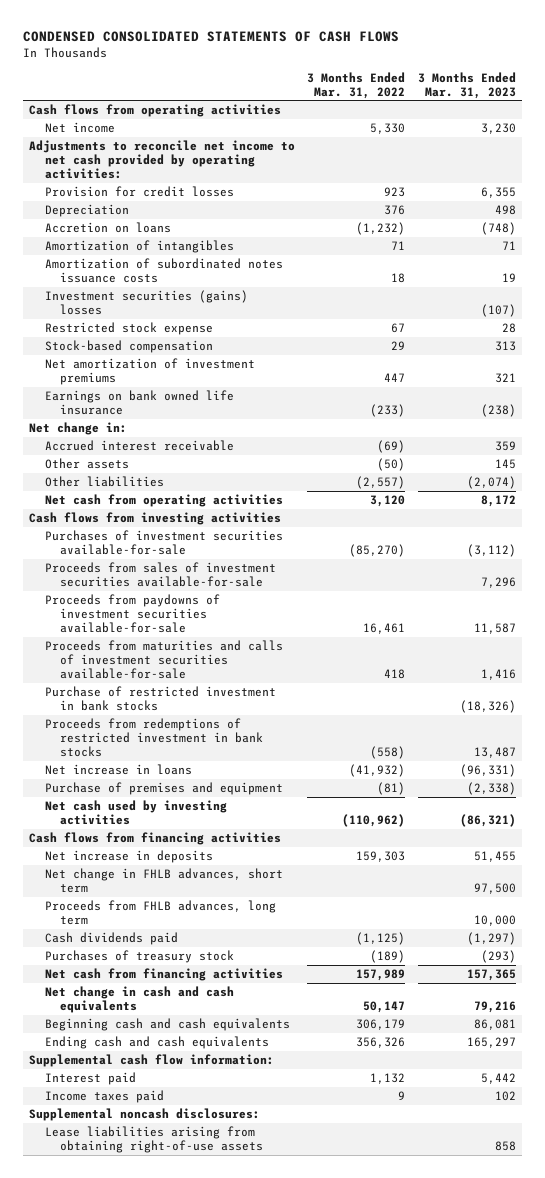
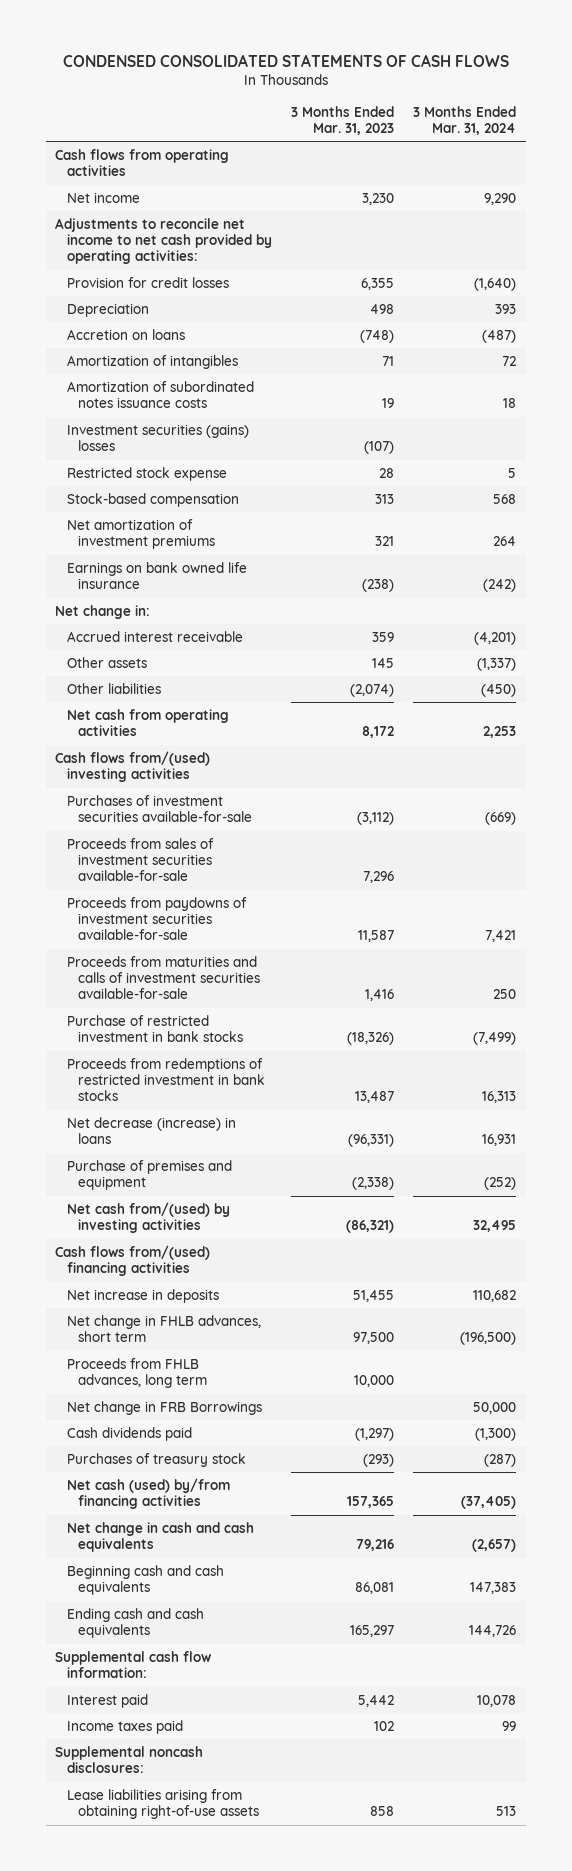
- | 3 Months Ended Mar. 31, 2022 | 3 Months Ended Mar. 31, 2023
+ | 3 Months Ended Mar. 31, 2023 | 3 Months Ended Mar. 31, 2024
- Cash flows from investing activities
+ Cash flows from/(used) investing activities
- Net increase in loans | (41,932) | (96,331)
+ Net decrease (increase) in loans | (96,331) | 16,931
- Net cash used by investing activities | (110,962) | (86,321)
- Cash flows from financing activities
+ Net cash from/(used) by investing activities | (86,321) | 32,495
+ Cash flows from/(used) financing activities
+ Net change in FRB Borrowings | | 50,000
- Net cash from financing activities | 157,989 | 157,365
+ Net cash (used) by/from financing activities | 157,365 | (37,405)

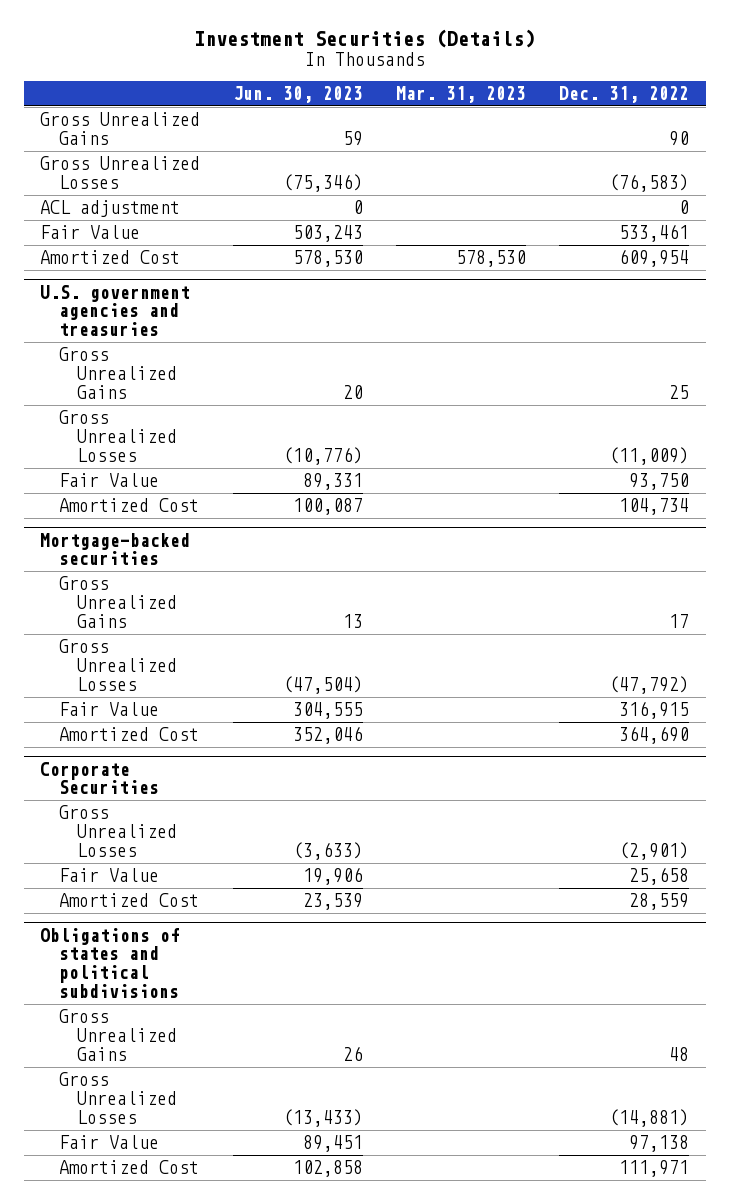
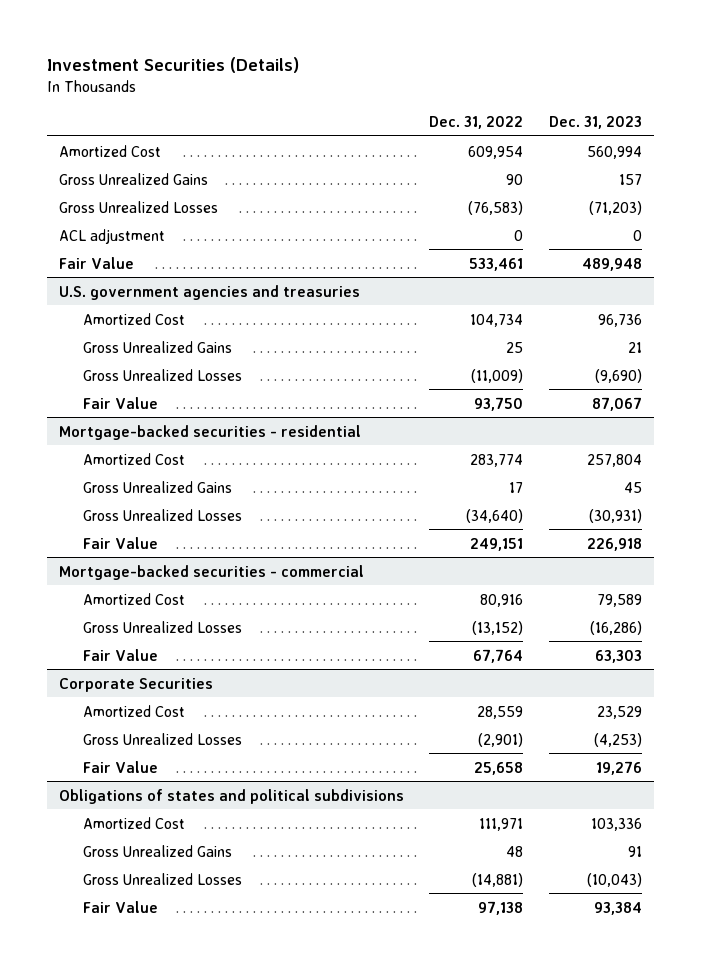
- | Jun. 30, 2023 | Mar. 31, 2023 | Dec. 31, 2022
+ | Dec. 31, 2022 | Dec. 31, 2023
moved up: Amortized Cost | 609,954 | 560,994
@ U.S. government agencies and treasuries
moved up: Amortized Cost | 104,734 | 96,736
- Mortgage-backed securities
+ Mortgage-backed securities - residential
+ Amortized Cost | 283,774 | 257,804
- Gross Unrealized Losses | (47,504) | | (47,792)
- Fair Value | 304,555 | | 316,915
- Amortized Cost | 352,046 | | 364,690
+ Gross Unrealized Losses | (34,640) | (30,931)
+ Fair Value | 249,151 | 226,918
+ Mortgage-backed securities - commercial
+ Amortized Cost | 80,916 | 79,589
+ Gross Unrealized Losses | (13,152) | (16,286)
+ Fair Value | 67,764 | 63,303
@ Corporate Securities
moved up: Amortized Cost | 28,559 | 23,529
@ Obligations of states and political subdivisions
moved up: Amortized Cost | 111,971 | 103,336

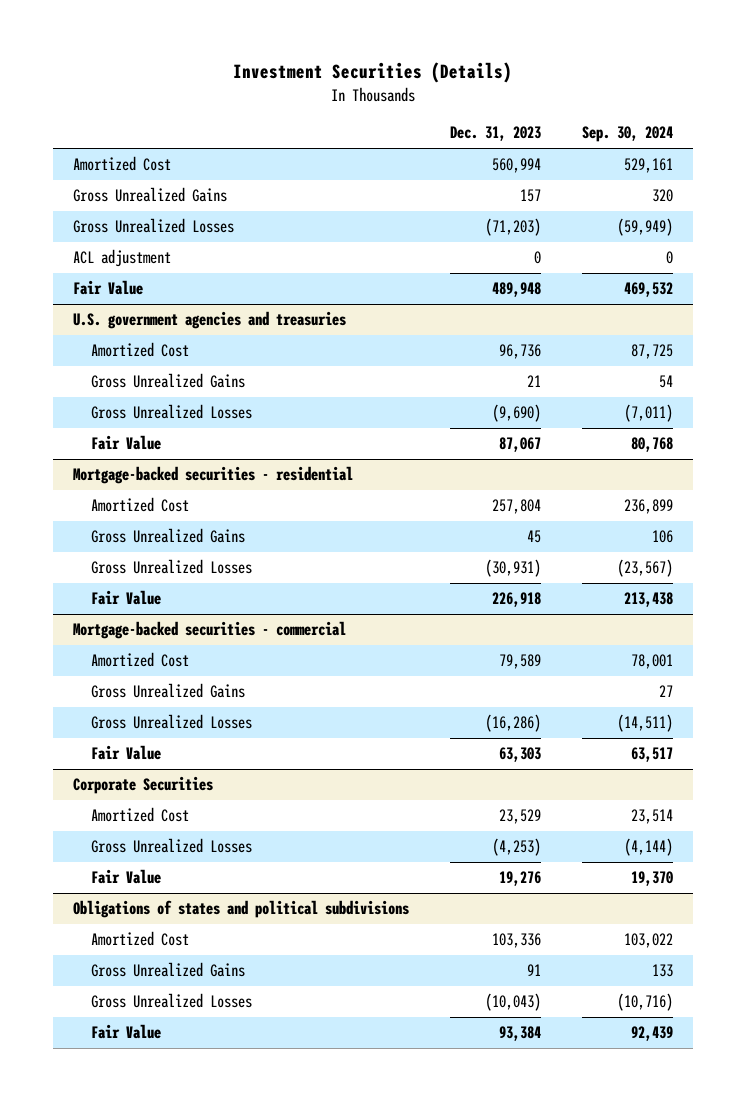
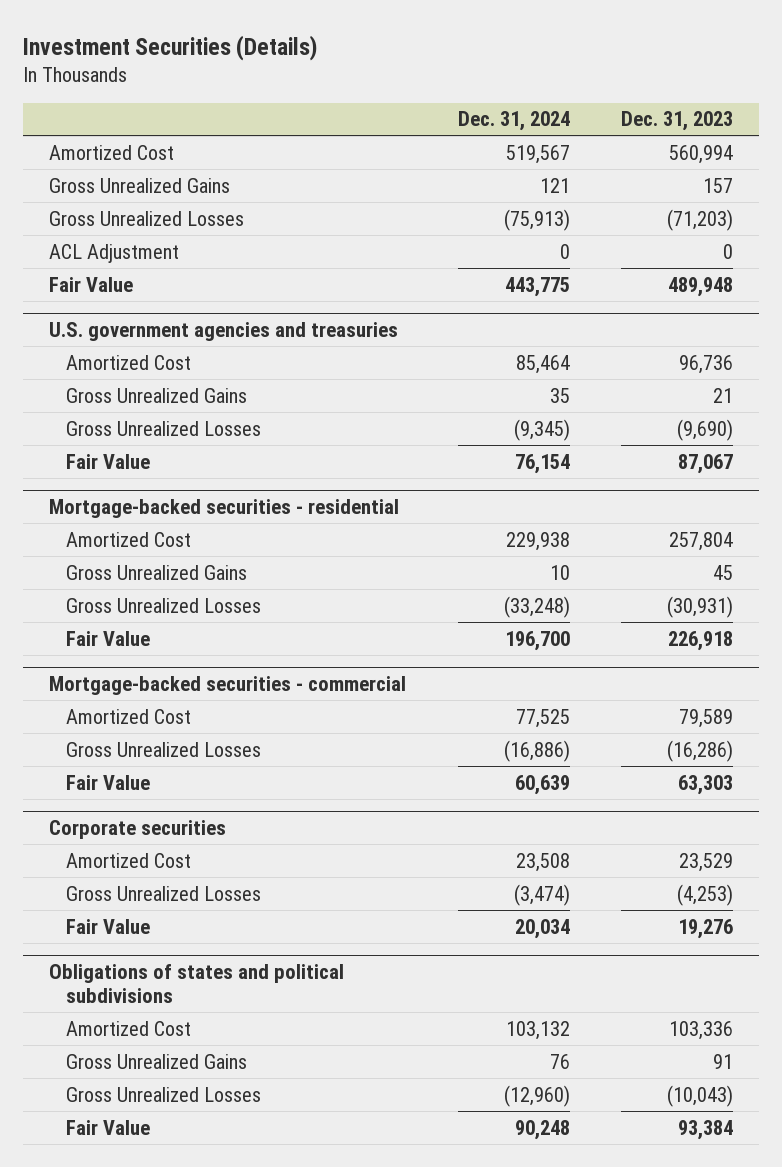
- | Dec. 31, 2023 | Sep. 30, 2024
+ | Dec. 31, 2024 | Dec. 31, 2023
- ACL adjustment | 0 | 0
+ ACL Adjustment | 0 | 0
@ Mortgage-backed securities - commercial
- Gross Unrealized Gains | | 27
- Corporate Securities
+ Corporate securities

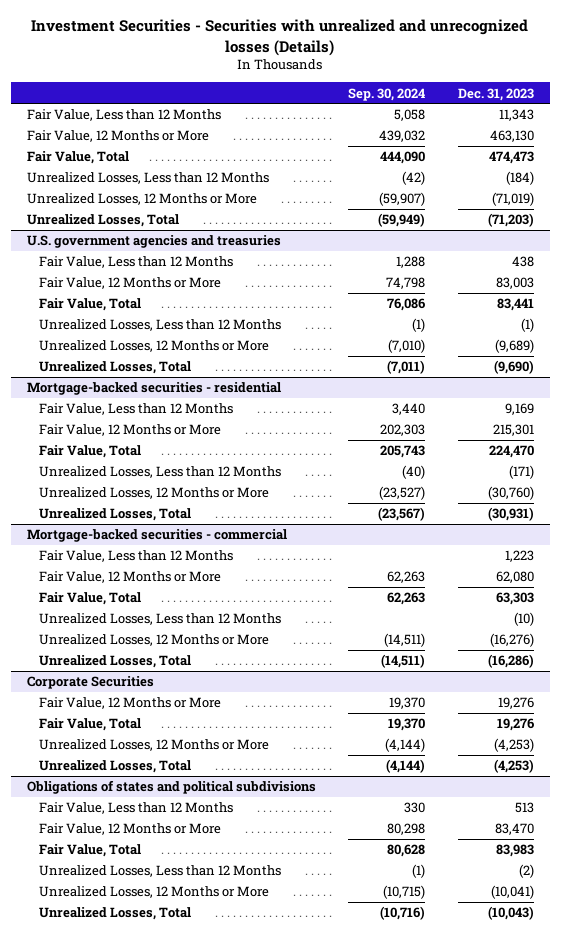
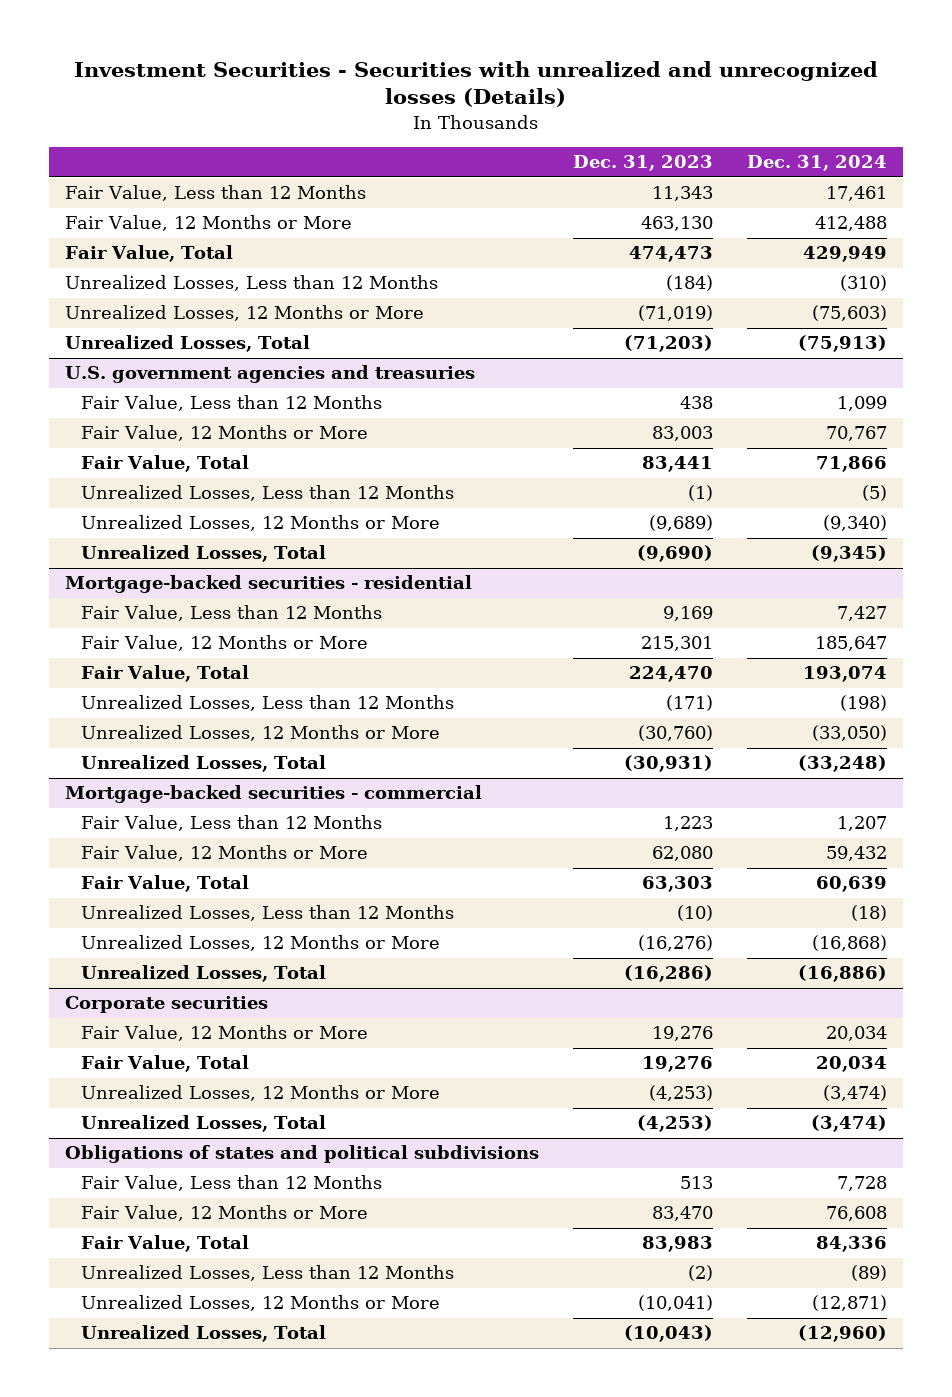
- | Sep. 30, 2024 | Dec. 31, 2023
+ | Dec. 31, 2023 | Dec. 31, 2024
- Corporate Securities
+ Corporate securities

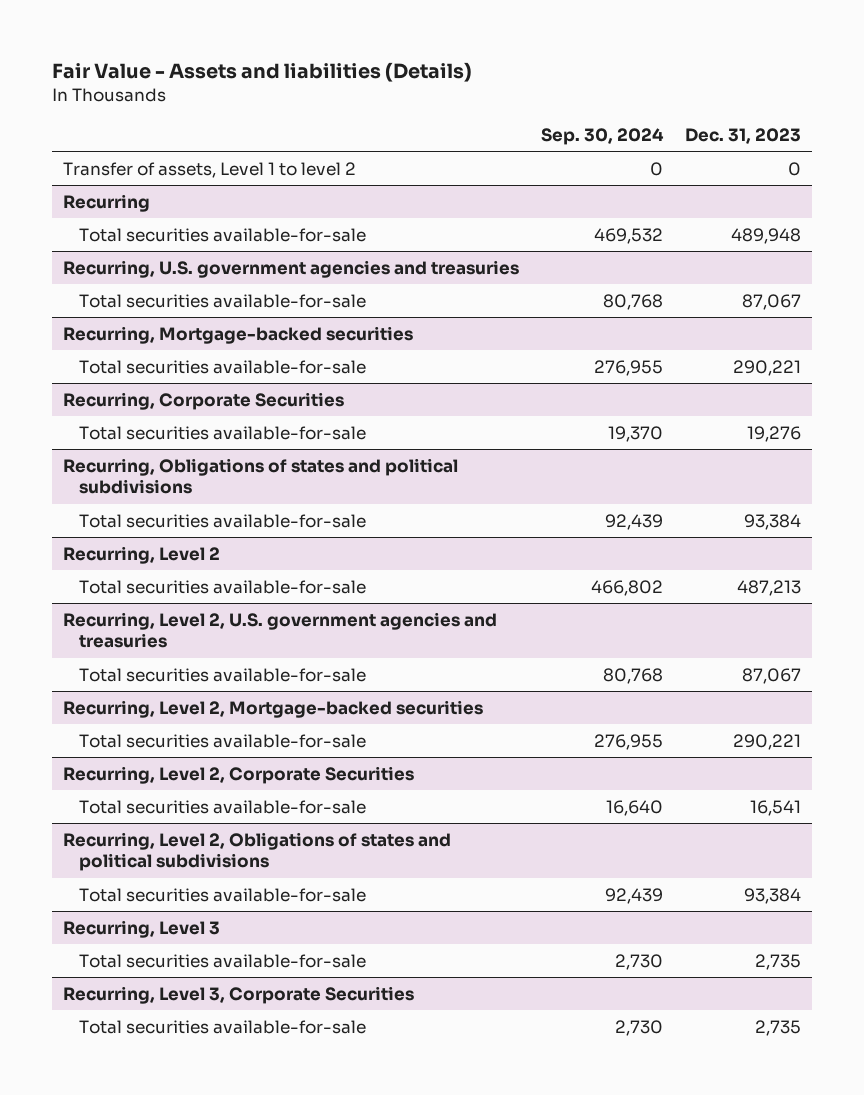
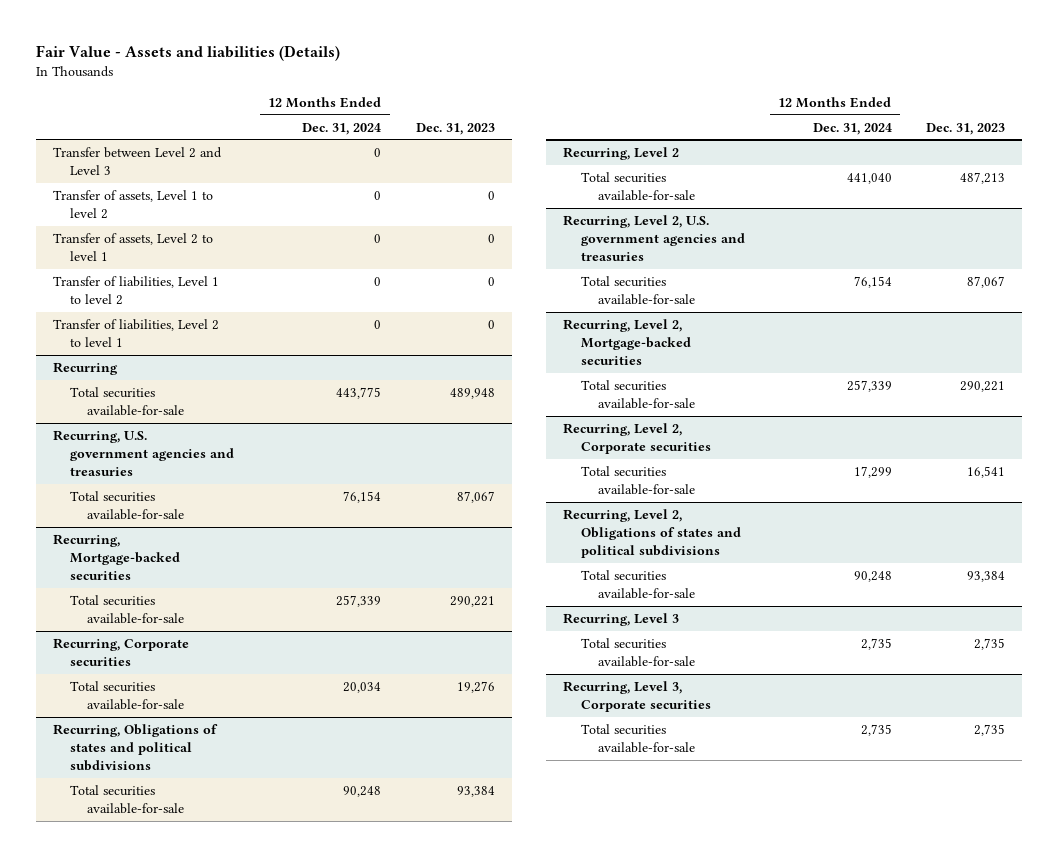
- | Sep. 30, 2024 | Dec. 31, 2023
+ | 12 Months Ended Dec. 31, 2024 | Dec. 31, 2023
+ Transfer between Level 2 and Level 3 | 0 |
+ Transfer of assets, Level 2 to level 1 | 0 | 0
+ Transfer of liabilities, Level 1 to level 2 | 0 | 0
+ Transfer of liabilities, Level 2 to level 1 | 0 | 0
- Recurring, Corporate Securities
+ Recurring, Corporate securities
- Recurring, Level 2, Corporate Securities
+ Recurring, Level 2, Corporate securities
- Recurring, Level 3, Corporate Securities
+ Recurring, Level 3, Corporate securities

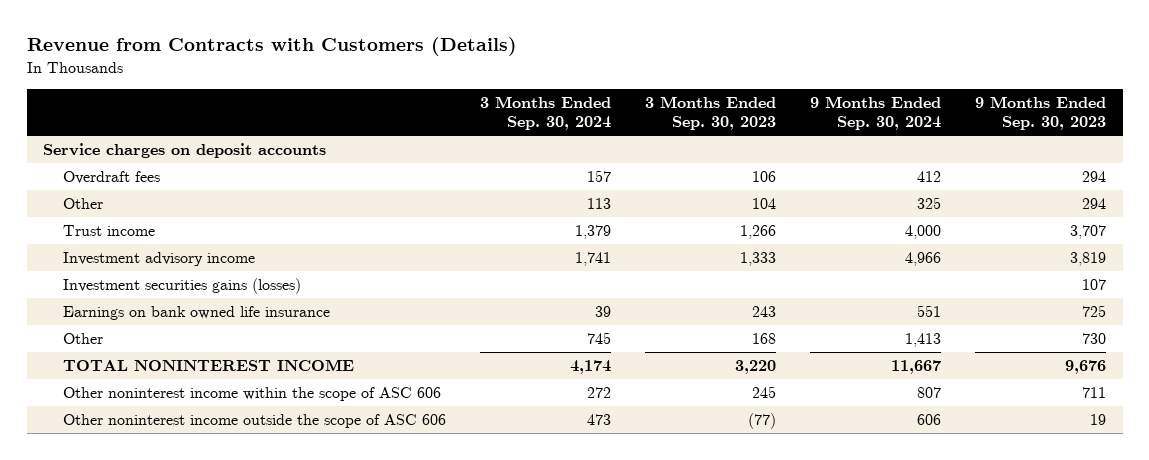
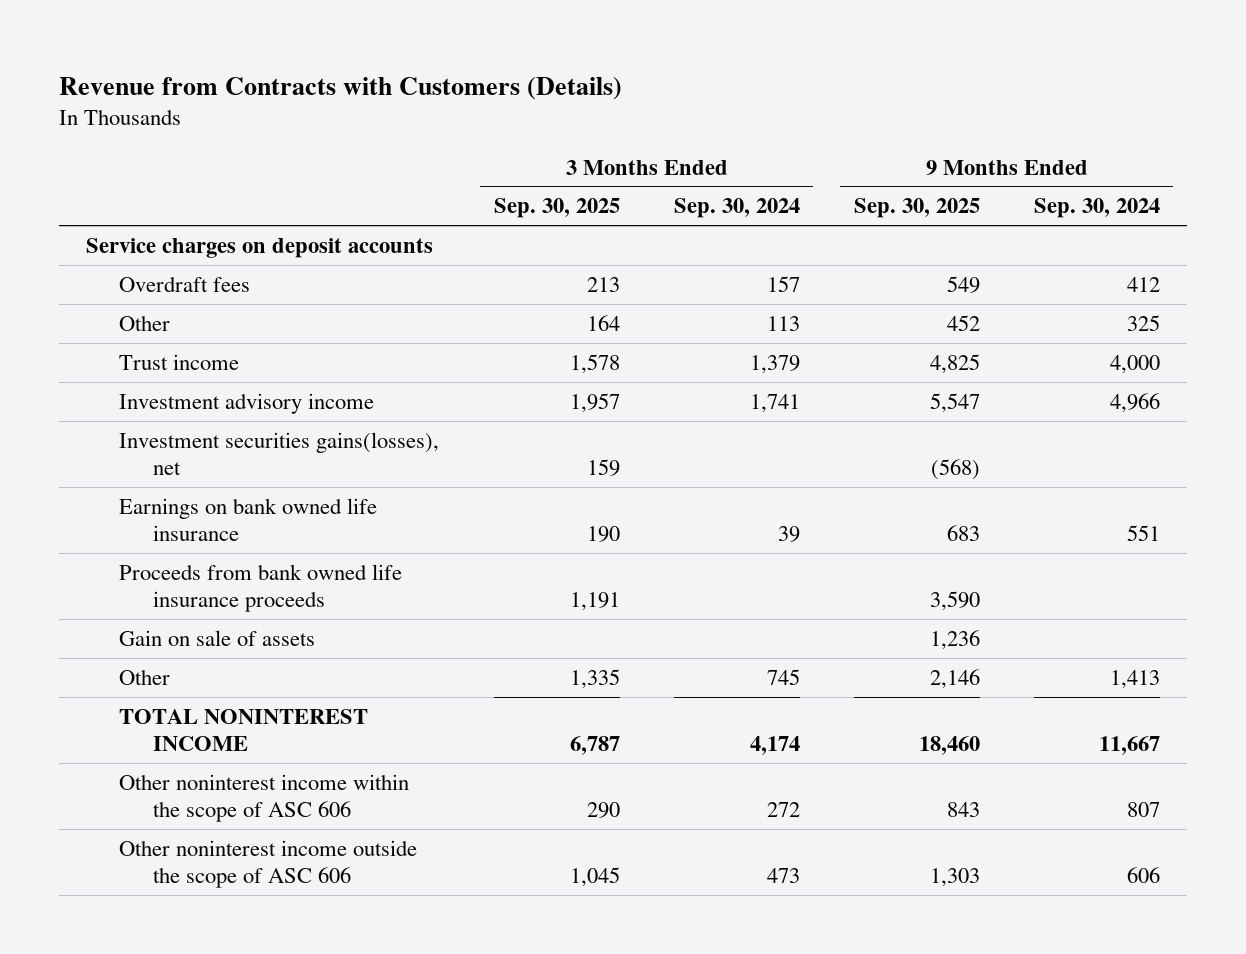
- | 3 Months Ended Sep. 30, 2024 | 3 Months Ended Sep. 30, 2023 | 9 Months Ended Sep. 30, 2024 | 9 Months Ended Sep. 30, 2023
+ | 3 Months Ended Sep. 30, 2025 | 3 Months Ended Sep. 30, 2024 | 9 Months Ended Sep. 30, 2025 | 9 Months Ended Sep. 30, 2024
- Investment securities gains (losses) | | | | 107
+ Investment securities gains(losses), net | 159 | | (568) |
+ Proceeds from bank owned life insurance proceeds | 1,191 | | 3,590 |
+ Gain on sale of assets | | | 1,236 |

